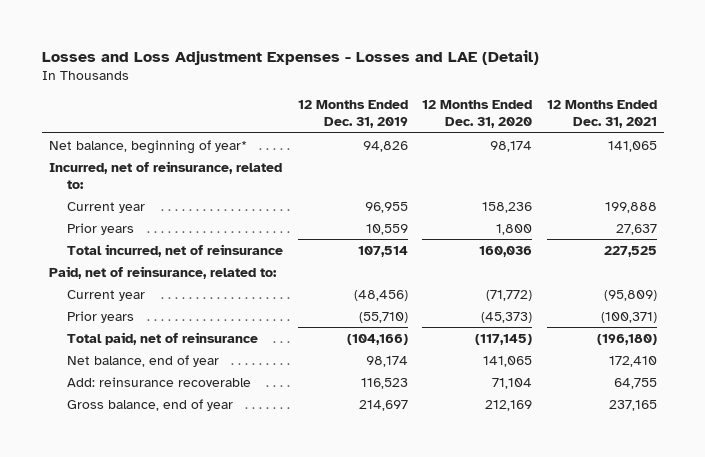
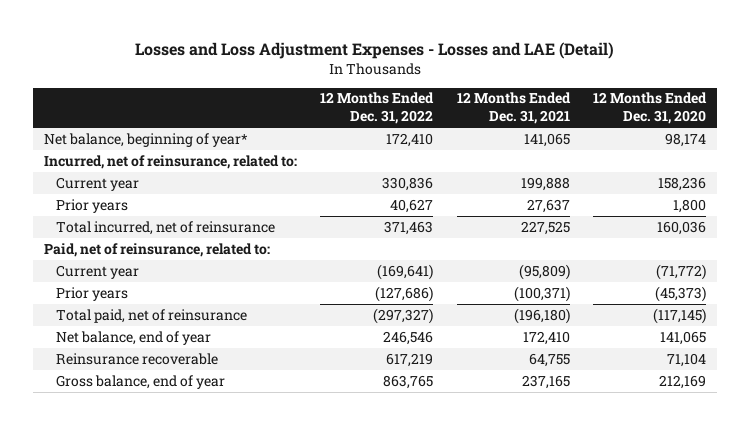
- | 12 Months Ended Dec. 31, 2019 | 12 Months Ended Dec. 31, 2020 | 12 Months Ended Dec. 31, 2021
+ | 12 Months Ended Dec. 31, 2022 | 12 Months Ended Dec. 31, 2021 | 12 Months Ended Dec. 31, 2020
- Add: reinsurance recoverable | 116,523 | 71,104 | 64,755
+ Reinsurance recoverable | 617,219 | 64,755 | 71,104

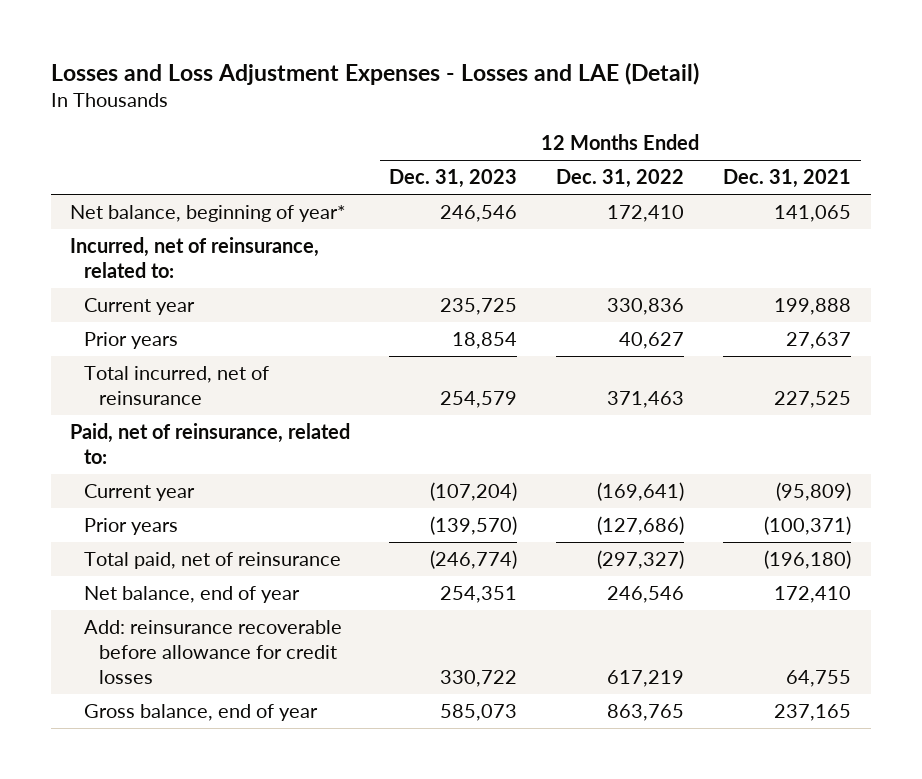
- | 12 Months Ended Dec. 31, 2022 | 12 Months Ended Dec. 31, 2021 | 12 Months Ended Dec. 31, 2020
+ | 12 Months Ended Dec. 31, 2023 | 12 Months Ended Dec. 31, 2022 | 12 Months Ended Dec. 31, 2021
- Reinsurance recoverable | 617,219 | 64,755 | 71,104
+ Add: reinsurance recoverable before allowance for credit losses | 330,722 | 617,219 | 64,755

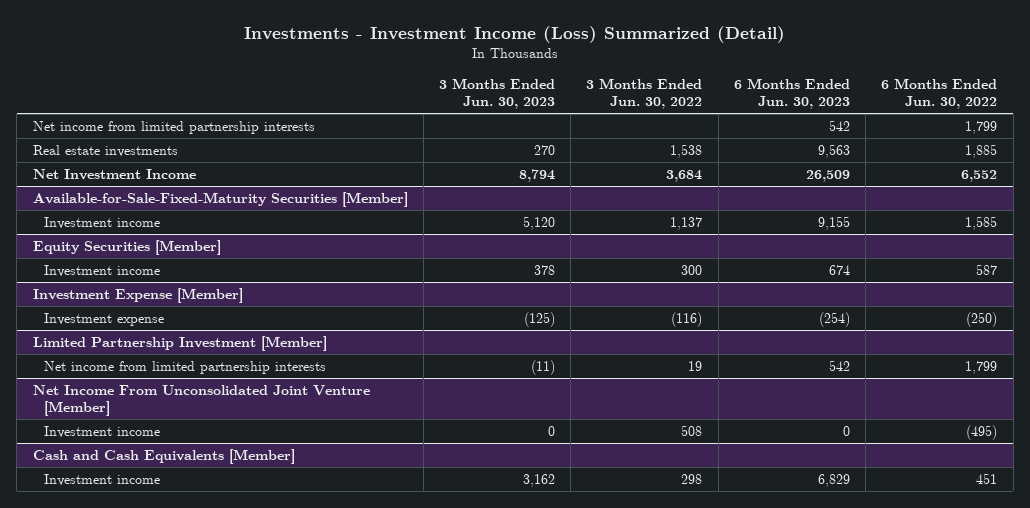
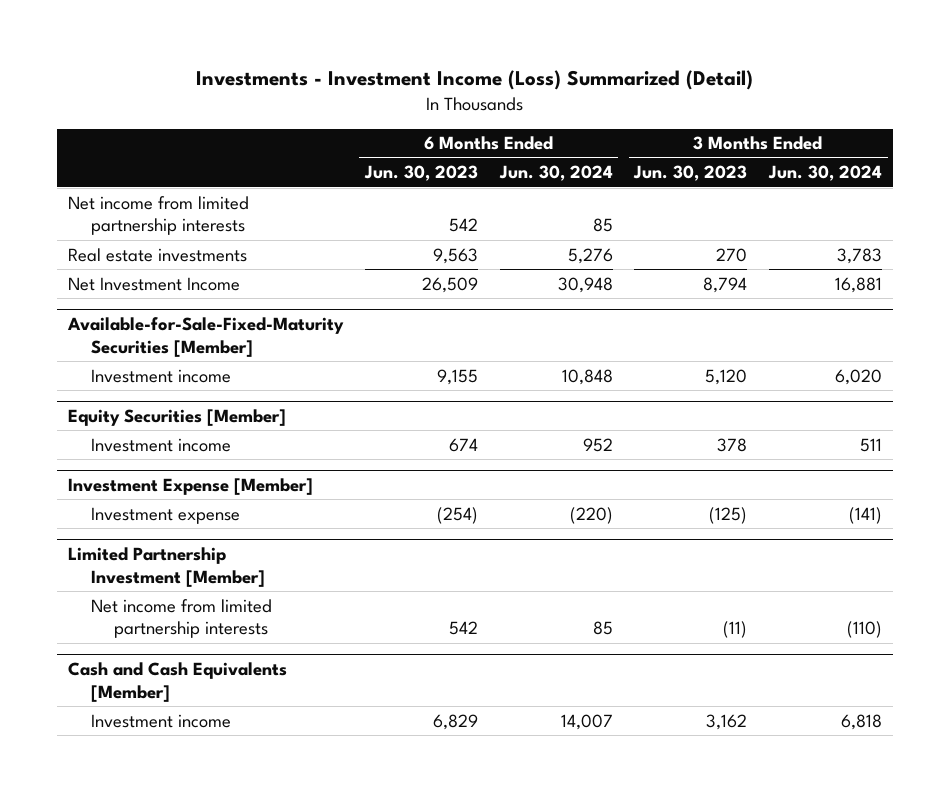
- | 3 Months Ended Jun. 30, 2023 | 3 Months Ended Jun. 30, 2022 | 6 Months Ended Jun. 30, 2023 | 6 Months Ended Jun. 30, 2022
+ | 6 Months Ended Jun. 30, 2023 | 6 Months Ended Jun. 30, 2024 | 3 Months Ended Jun. 30, 2023 | 3 Months Ended Jun. 30, 2024
- Net Income From Unconsolidated Joint Venture [Member]
- Investment income | 0 | 508 | 0 | (495)

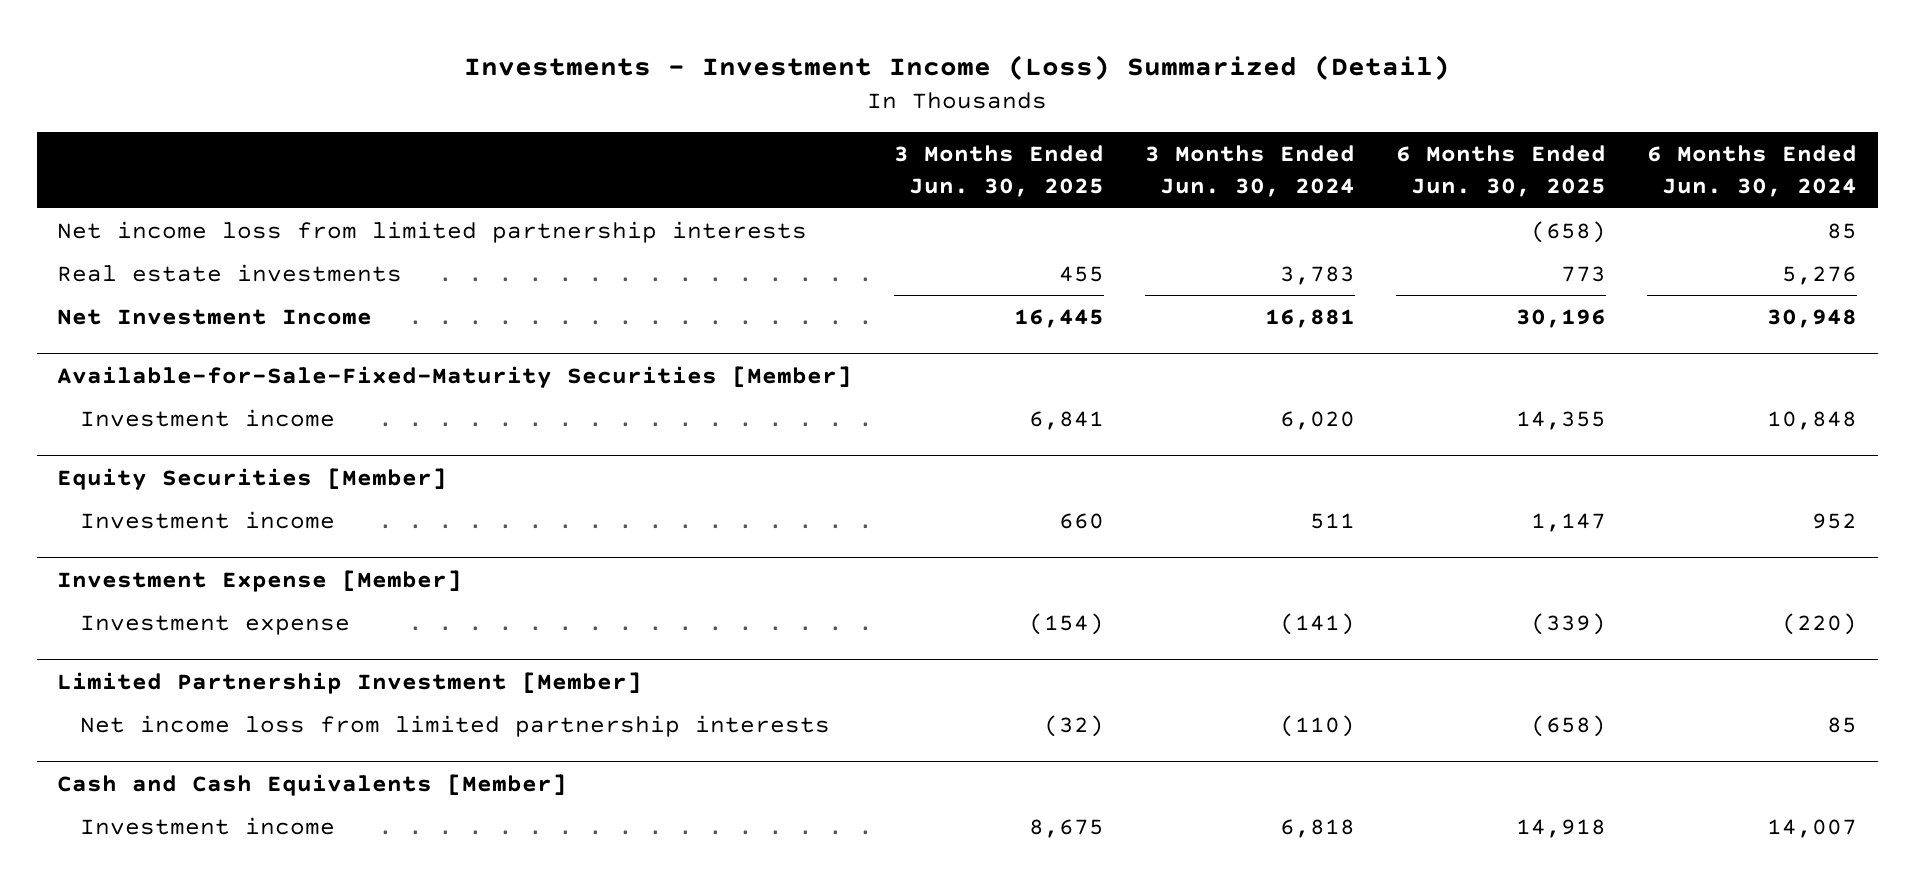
- | 6 Months Ended Jun. 30, 2023 | 6 Months Ended Jun. 30, 2024 | 3 Months Ended Jun. 30, 2023 | 3 Months Ended Jun. 30, 2024
+ | 3 Months Ended Jun. 30, 2025 | 3 Months Ended Jun. 30, 2024 | 6 Months Ended Jun. 30, 2025 | 6 Months Ended Jun. 30, 2024
- Net income from limited partnership interests | 542 | 85 | |
+ Net income loss from limited partnership interests | | | (658) | 85
@ Limited Partnership Investment [Member]
- Net income from limited partnership interests | 542 | 85 | (11) | (110)
+ Net income loss from limited partnership interests | (32) | (110) | (658) | 85

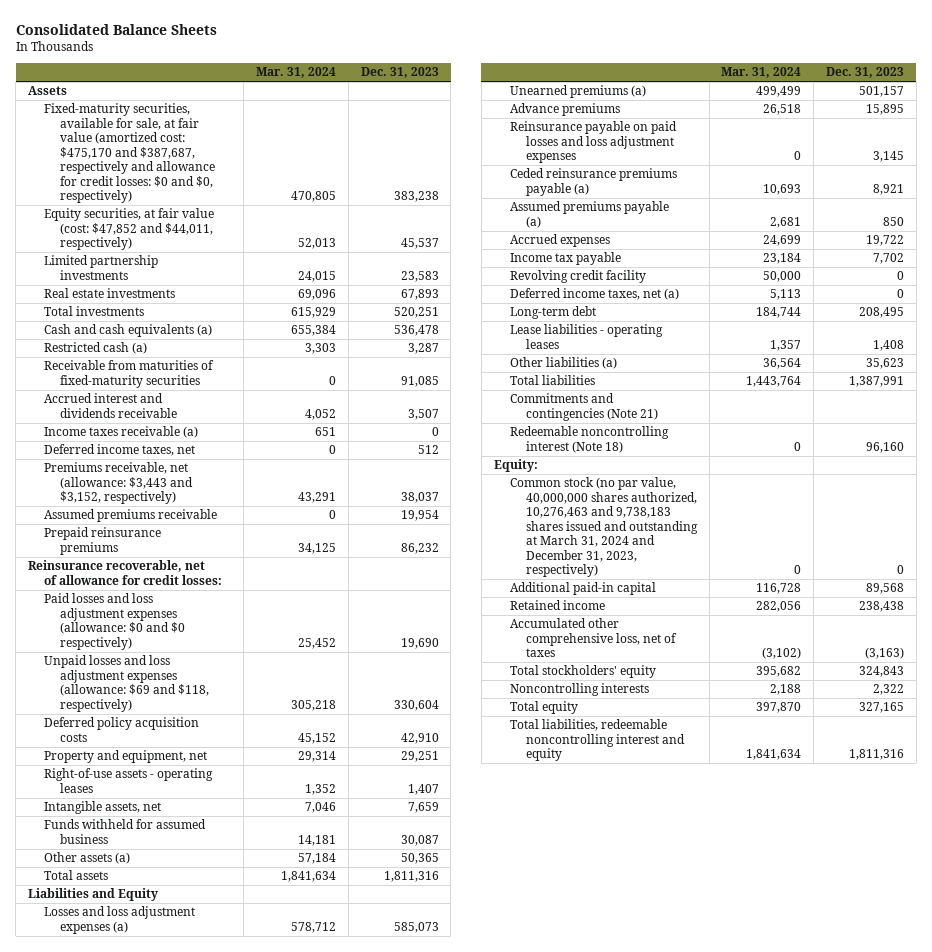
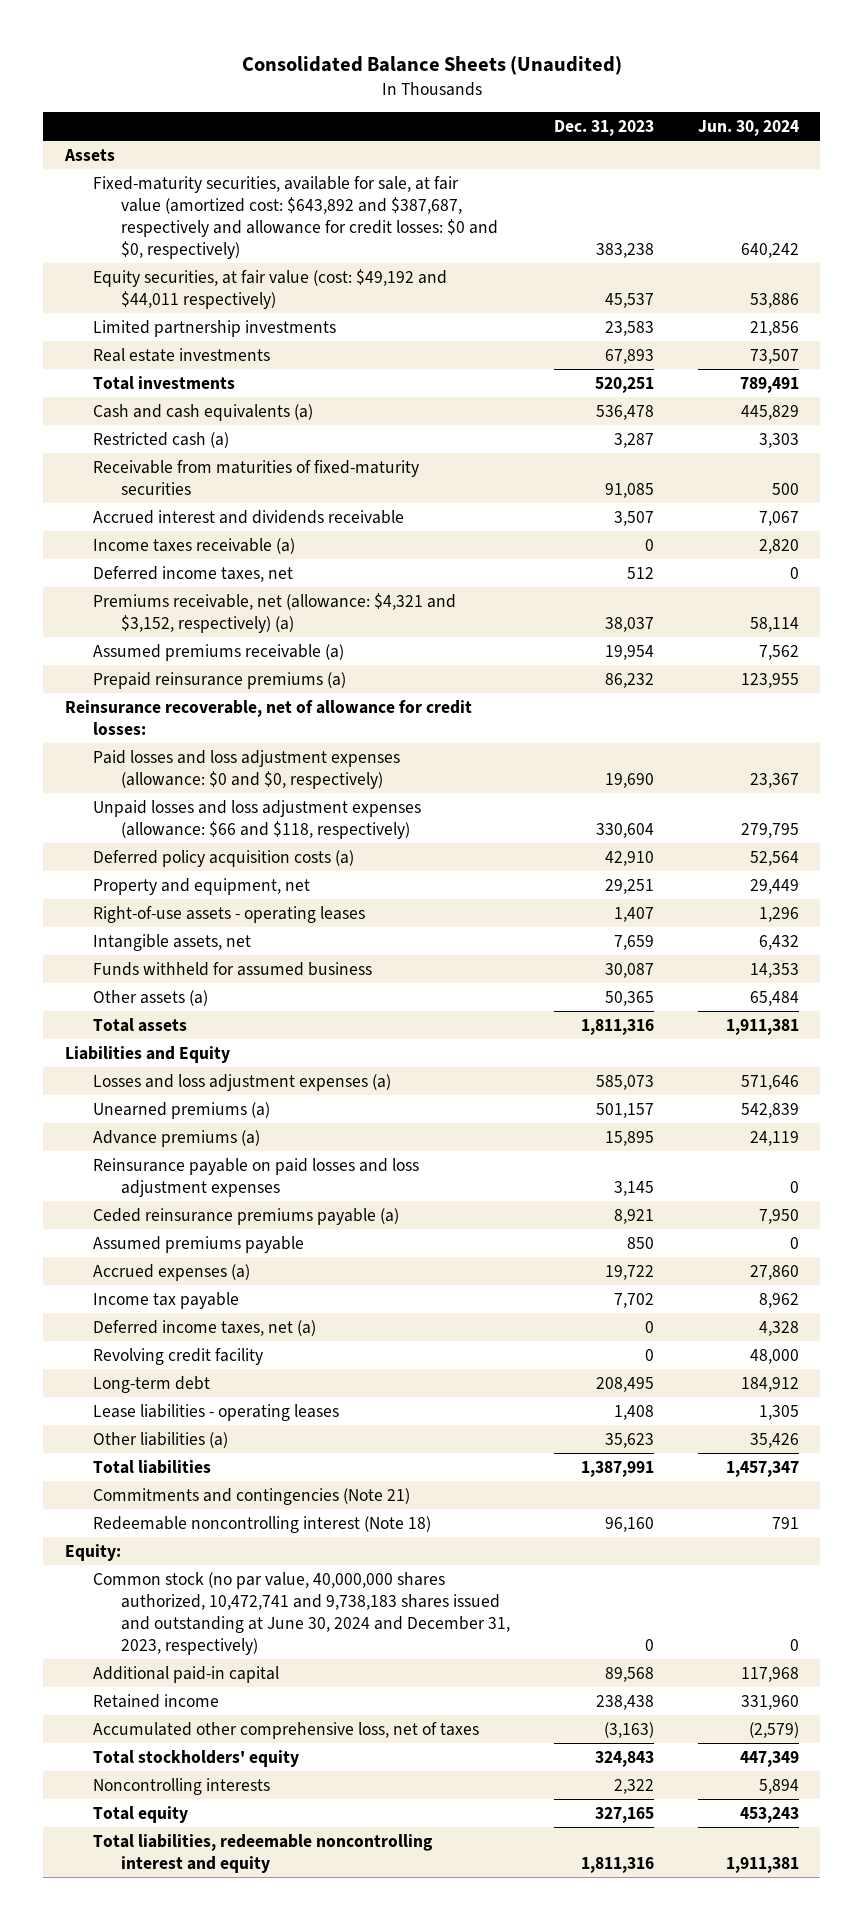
- Consolidated Balance Sheets
+ Consolidated Balance Sheets (Unaudited)
- | Mar. 31, 2024 | Dec. 31, 2023
+ | Dec. 31, 2023 | Jun. 30, 2024
- Fixed-maturity securities, available for sale, at fair value (amortized cost: $475,170 and $387,687, respectively and allowance for credit losses: $0 and $0, respectively) | 470,805 | 383,238
- Equity securities, at fair value (cost: $47,852 and $44,011, respectively) | 52,013 | 45,537
+ Fixed-maturity securities, available for sale, at fair value (amortized cost: $643,892 and $387,687, respectively and allowance for credit losses: $0 and $0, respectively) | 383,238 | 640,242
+ Equity securities, at fair value (cost: $49,192 and $44,011 respectively) | 45,537 | 53,886
- Premiums receivable, net (allowance: $3,443 and $3,152, respectively) | 43,291 | 38,037
- Assumed premiums receivable | 0 | 19,954
- Prepaid reinsurance premiums | 34,125 | 86,232
+ Premiums receivable, net (allowance: $4,321 and $3,152, respectively) (a) | 38,037 | 58,114
+ Assumed premiums receivable (a) | 19,954 | 7,562
+ Prepaid reinsurance premiums (a) | 86,232 | 123,955
- Paid losses and loss adjustment expenses (allowance: $0 and $0 respectively) | 25,452 | 19,690
- Unpaid losses and loss adjustment expenses (allowance: $69 and $118, respectively) | 305,218 | 330,604
- Deferred policy acquisition costs | 45,152 | 42,910
+ Paid losses and loss adjustment expenses (allowance: $0 and $0, respectively) | 19,690 | 23,367
+ Unpaid losses and loss adjustment expenses (allowance: $66 and $118, respectively) | 330,604 | 279,795
+ Deferred policy acquisition costs (a) | 42,910 | 52,564
- Advance premiums | 26,518 | 15,895
+ Advance premiums (a) | 15,895 | 24,119
- Assumed premiums payable (a) | 2,681 | 850
- Accrued expenses | 24,699 | 19,722
+ Assumed premiums payable | 850 | 0
+ Accrued expenses (a) | 19,722 | 27,860
moved down: Revolving credit facility | 0 | 48,000
- Common stock (no par value, 40,000,000 shares authorized, 10,276,463 and 9,738,183 shares issued and outstanding at March 31, 2024 and December 31, 2023, respectively) | 0 | 0
+ Common stock (no par value, 40,000,000 shares authorized, 10,472,741 and 9,738,183 shares issued and outstanding at June 30, 2024 and December 31, 2023, respectively) | 0 | 0

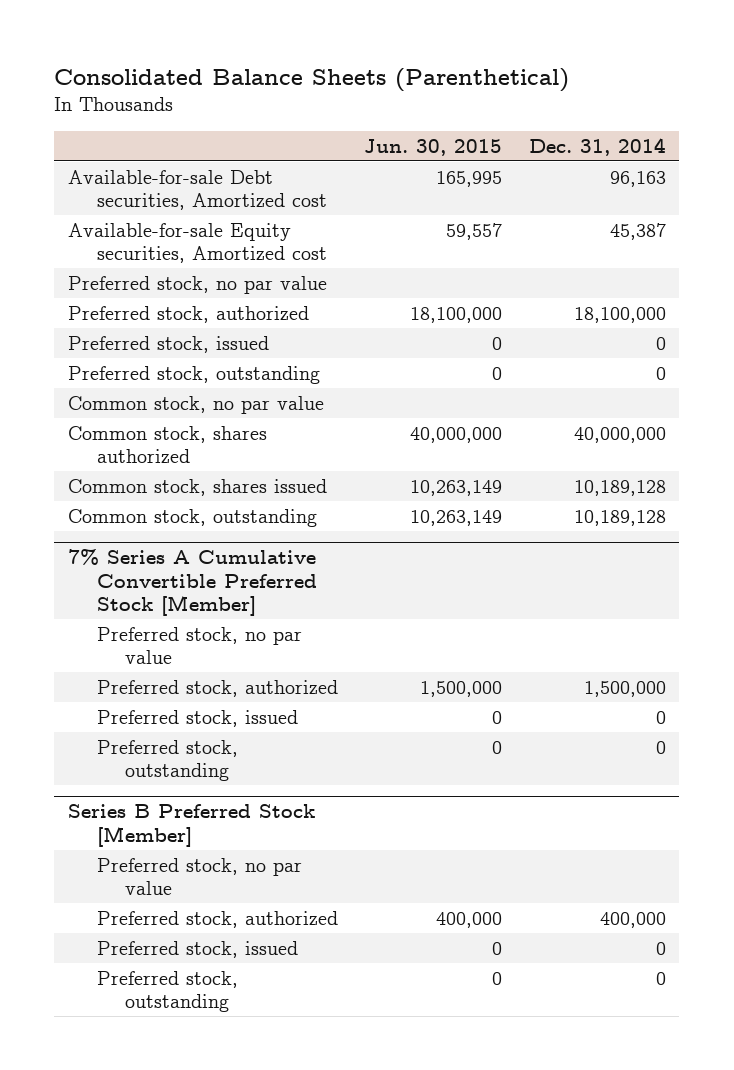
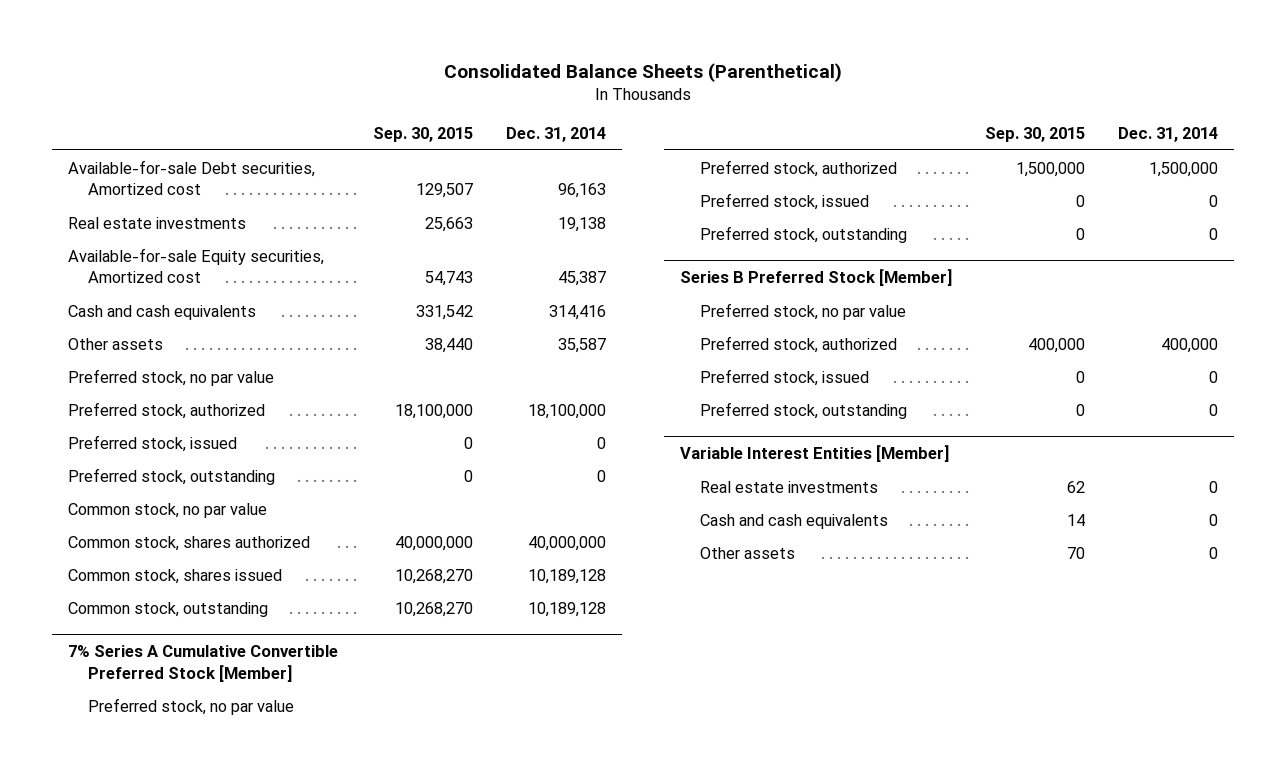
- | Jun. 30, 2015 | Dec. 31, 2014
+ | Sep. 30, 2015 | Dec. 31, 2014
+ Real estate investments | 25,663 | 19,138
+ Cash and cash equivalents | 331,542 | 314,416
+ Other assets | 38,440 | 35,587
+ Variable Interest Entities [Member]
+ Real estate investments | 62 | 0
+ Cash and cash equivalents | 14 | 0
+ Other assets | 70 | 0

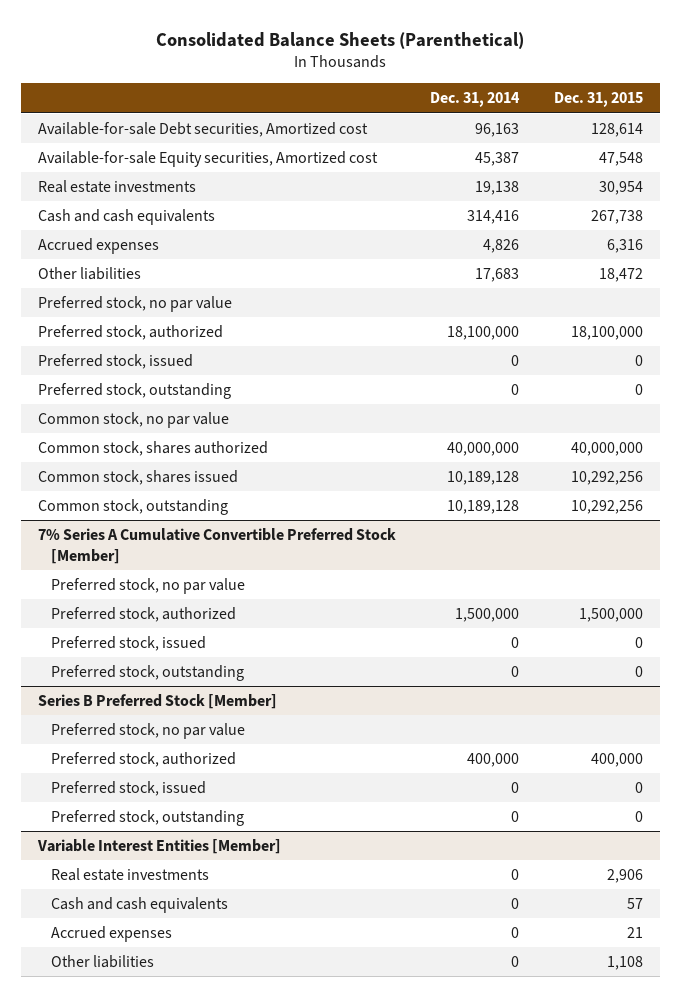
- | Sep. 30, 2015 | Dec. 31, 2014
+ | Dec. 31, 2014 | Dec. 31, 2015
moved down: Real estate investments | 19,138 | 30,954
- Other assets | 38,440 | 35,587
+ Accrued expenses | 4,826 | 6,316
+ Other liabilities | 17,683 | 18,472
@ Variable Interest Entities [Member]
- Other assets | 70 | 0
+ Accrued expenses | 0 | 21
+ Other liabilities | 0 | 1,108

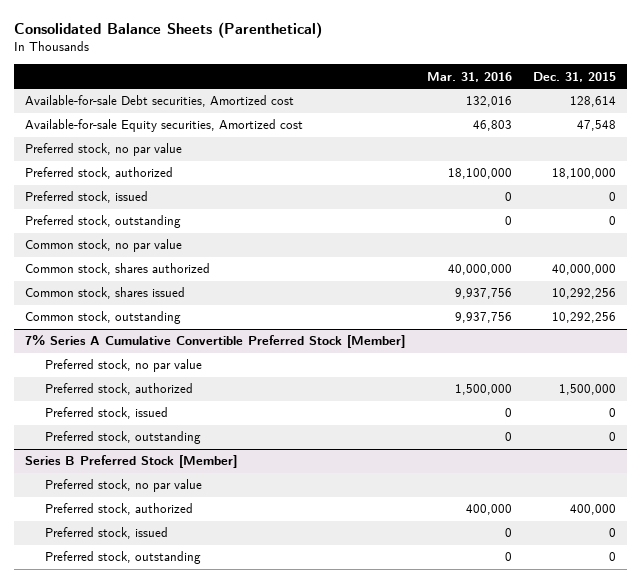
- | Dec. 31, 2014 | Dec. 31, 2015
+ | Mar. 31, 2016 | Dec. 31, 2015
- Real estate investments | 19,138 | 30,954
- Cash and cash equivalents | 314,416 | 267,738
- Accrued expenses | 4,826 | 6,316
- Other liabilities | 17,683 | 18,472
- Variable Interest Entities [Member]
- Real estate investments | 0 | 2,906
- Cash and cash equivalents | 0 | 57
- Accrued expenses | 0 | 21
- Other liabilities | 0 | 1,108

